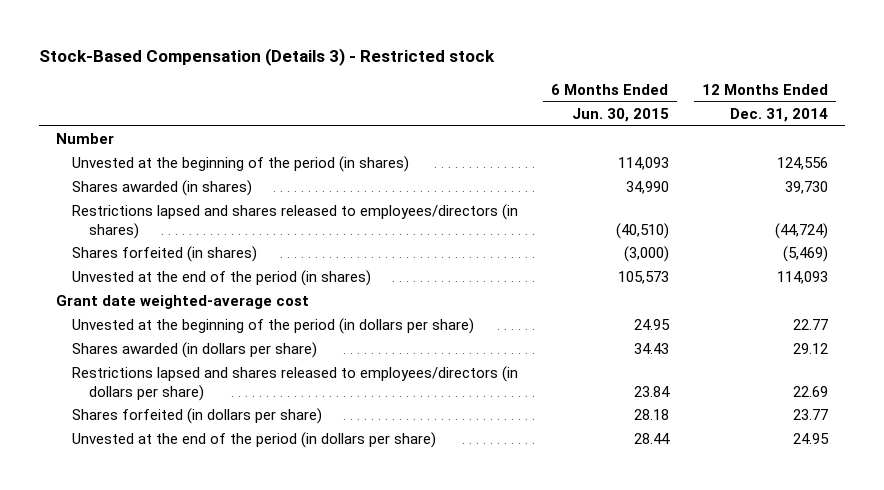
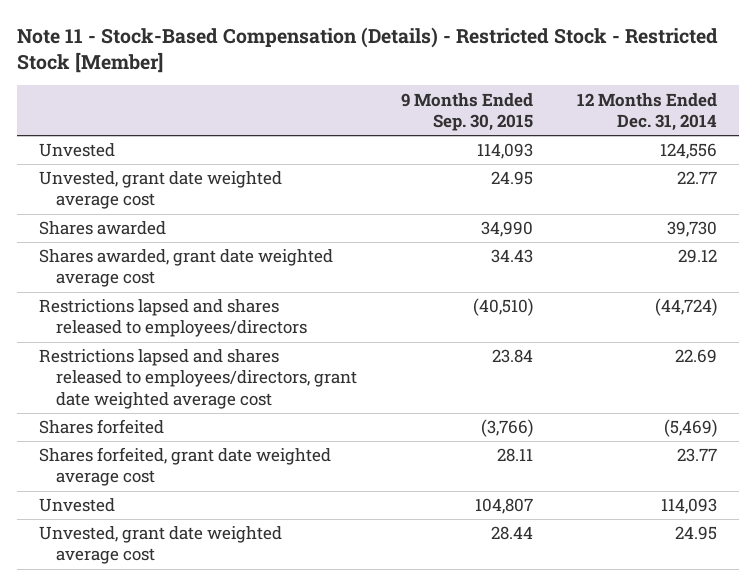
- Stock-Based Compensation (Details 3) - Restricted stock
+ Note 11 - Stock-Based Compensation (Details) - Restricted Stock - Restricted Stock [Member]
- | 6 Months Ended Jun. 30, 2015 | 12 Months Ended Dec. 31, 2014
+ | 9 Months Ended Sep. 30, 2015 | 12 Months Ended Dec. 31, 2014
- Number
- Unvested at the beginning of the period (in shares) | 114,093 | 124,556
- Shares awarded (in shares) | 34,990 | 39,730
- Restrictions lapsed and shares released to employees/directors (in shares) | (40,510) | (44,724)
- Shares forfeited (in shares) | (3,000) | (5,469)
- Unvested at the end of the period (in shares) | 105,573 | 114,093
- Grant date weighted-average cost
- Unvested at the beginning of the period (in dollars per share) | 24.95 | 22.77
- Shares awarded (in dollars per share) | 34.43 | 29.12
- Restrictions lapsed and shares released to employees/directors (in dollars per share) | 23.84 | 22.69
- Shares forfeited (in dollars per share) | 28.18 | 23.77
- Unvested at the end of the period (in dollars per share) | 28.44 | 24.95
+ Unvested | 114,093 | 124,556
+ Unvested, grant date weighted average cost | 24.95 | 22.77
+ Shares awarded | 34,990 | 39,730
+ Shares awarded, grant date weighted average cost | 34.43 | 29.12
+ Restrictions lapsed and shares released to employees/directors | (40,510) | (44,724)
+ Restrictions lapsed and shares released to employees/directors, grant date weighted average cost | 23.84 | 22.69
+ Shares forfeited | (3,766) | (5,469)
+ Shares forfeited, grant date weighted average cost | 28.11 | 23.77
+ Unvested | 104,807 | 114,093
+ Unvested, grant date weighted average cost | 28.44 | 24.95

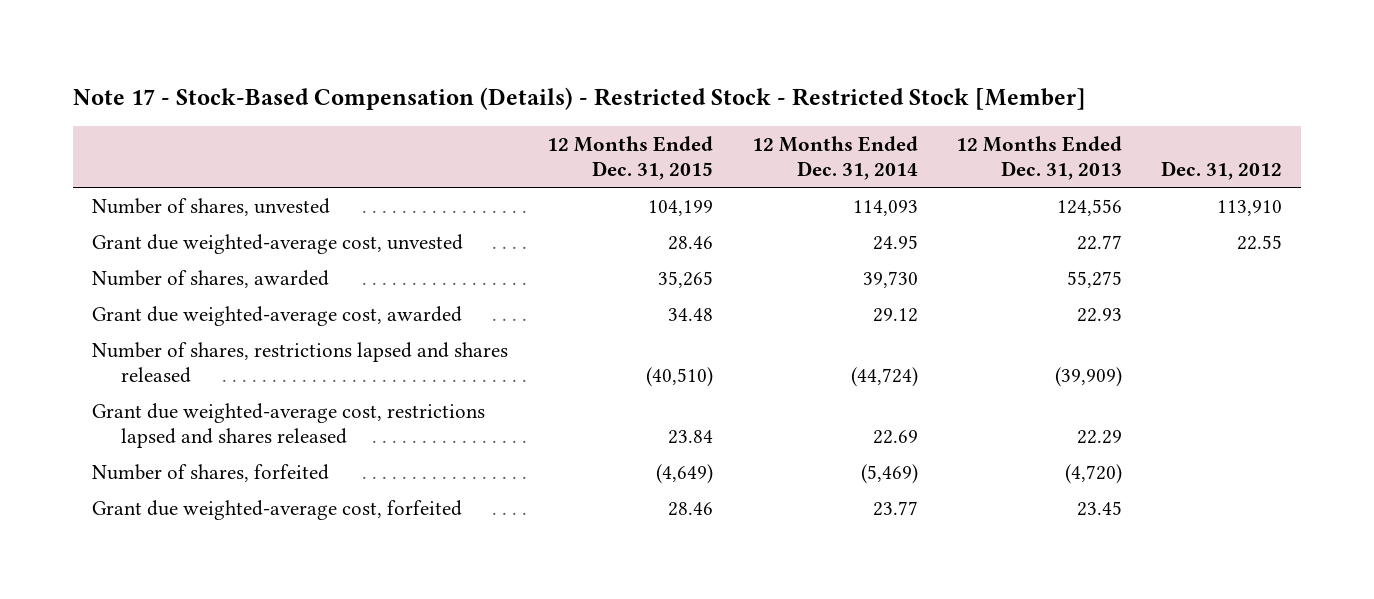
- Note 11 - Stock-Based Compensation (Details) - Restricted Stock - Restricted Stock [Member]
+ Note 17 - Stock-Based Compensation (Details) - Restricted Stock - Restricted Stock [Member]
- | 9 Months Ended Sep. 30, 2015 | 12 Months Ended Dec. 31, 2014
+ | 12 Months Ended Dec. 31, 2015 | 12 Months Ended Dec. 31, 2014 | 12 Months Ended Dec. 31, 2013 | Dec. 31, 2012
- Unvested | 114,093 | 124,556
- Unvested, grant date weighted average cost | 24.95 | 22.77
- Shares awarded | 34,990 | 39,730
- Shares awarded, grant date weighted average cost | 34.43 | 29.12
- Restrictions lapsed and shares released to employees/directors | (40,510) | (44,724)
- Restrictions lapsed and shares released to employees/directors, grant date weighted average cost | 23.84 | 22.69
- Shares forfeited | (3,766) | (5,469)
- Shares forfeited, grant date weighted average cost | 28.11 | 23.77
- Unvested | 104,807 | 114,093
- Unvested, grant date weighted average cost | 28.44 | 24.95
+ Number of shares, unvested | 104,199 | 114,093 | 124,556 | 113,910
+ Grant due weighted-average cost, unvested | 28.46 | 24.95 | 22.77 | 22.55
+ Number of shares, awarded | 35,265 | 39,730 | 55,275 |
+ Grant due weighted-average cost, awarded | 34.48 | 29.12 | 22.93 |
+ Number of shares, restrictions lapsed and shares released | (40,510) | (44,724) | (39,909) |
+ Grant due weighted-average cost, restrictions lapsed and shares released | 23.84 | 22.69 | 22.29 |
+ Number of shares, forfeited | (4,649) | (5,469) | (4,720) |
+ Grant due weighted-average cost, forfeited | 28.46 | 23.77 | 23.45 |

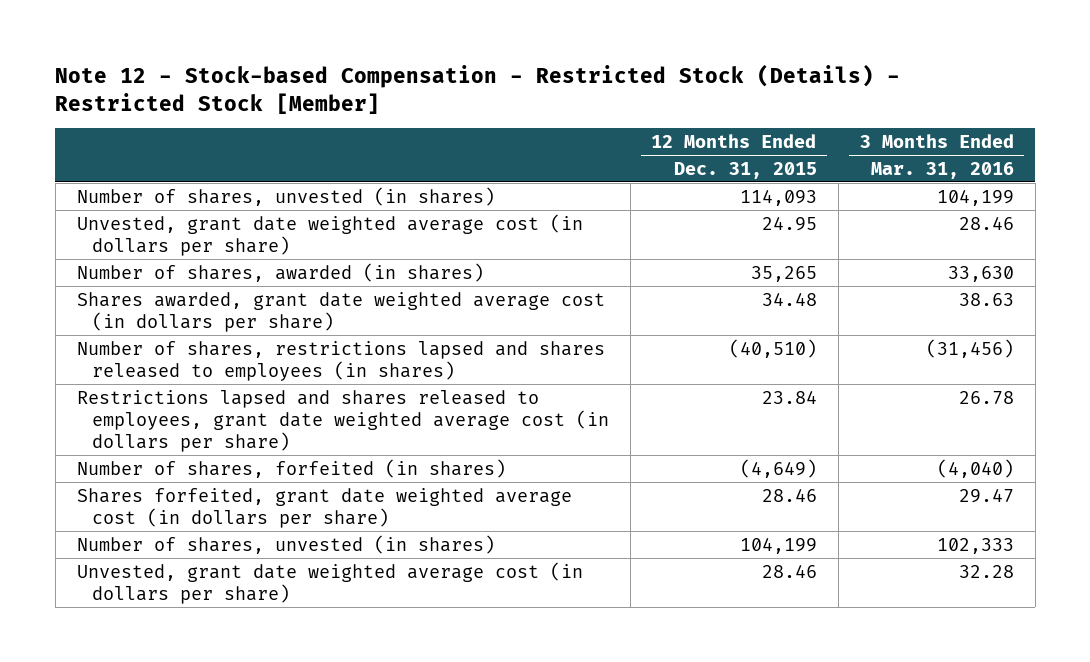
- Note 17 - Stock-Based Compensation (Details) - Restricted Stock - Restricted Stock [Member]
+ Note 12 - Stock-based Compensation - Restricted Stock (Details) - Restricted Stock [Member]
- | 12 Months Ended Dec. 31, 2015 | 12 Months Ended Dec. 31, 2014 | 12 Months Ended Dec. 31, 2013 | Dec. 31, 2012
+ | 12 Months Ended Dec. 31, 2015 | 3 Months Ended Mar. 31, 2016
- Number of shares, unvested | 104,199 | 114,093 | 124,556 | 113,910
- Grant due weighted-average cost, unvested | 28.46 | 24.95 | 22.77 | 22.55
- Number of shares, awarded | 35,265 | 39,730 | 55,275 |
- Grant due weighted-average cost, awarded | 34.48 | 29.12 | 22.93 |
- Number of shares, restrictions lapsed and shares released | (40,510) | (44,724) | (39,909) |
- Grant due weighted-average cost, restrictions lapsed and shares released | 23.84 | 22.69 | 22.29 |
- Number of shares, forfeited | (4,649) | (5,469) | (4,720) |
- Grant due weighted-average cost, forfeited | 28.46 | 23.77 | 23.45 |
+ Number of shares, unvested (in shares) | 114,093 | 104,199
+ Unvested, grant date weighted average cost (in dollars per share) | 24.95 | 28.46
+ Number of shares, awarded (in shares) | 35,265 | 33,630
+ Shares awarded, grant date weighted average cost (in dollars per share) | 34.48 | 38.63
+ Number of shares, restrictions lapsed and shares released to employees (in shares) | (40,510) | (31,456)
+ Restrictions lapsed and shares released to employees, grant date weighted average cost (in dollars per share) | 23.84 | 26.78
+ Number of shares, forfeited (in shares) | (4,649) | (4,040)
+ Shares forfeited, grant date weighted average cost (in dollars per share) | 28.46 | 29.47
+ Number of shares, unvested (in shares) | 104,199 | 102,333
+ Unvested, grant date weighted average cost (in dollars per share) | 28.46 | 32.28

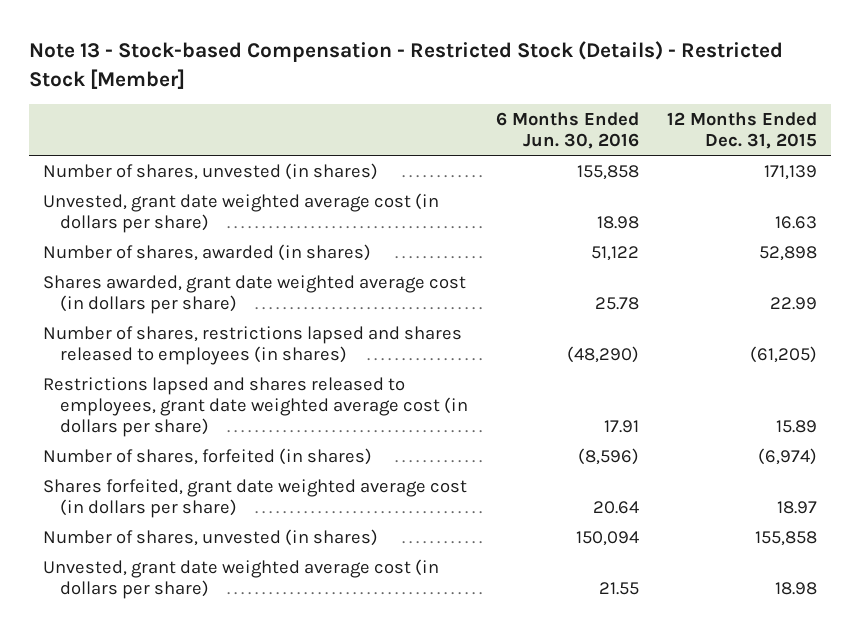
- Note 12 - Stock-based Compensation - Restricted Stock (Details) - Restricted Stock [Member]
+ Note 13 - Stock-based Compensation - Restricted Stock (Details) - Restricted Stock [Member]
- | 12 Months Ended Dec. 31, 2015 | 3 Months Ended Mar. 31, 2016
+ | 6 Months Ended Jun. 30, 2016 | 12 Months Ended Dec. 31, 2015
- Number of shares, unvested (in shares) | 114,093 | 104,199
- Unvested, grant date weighted average cost (in dollars per share) | 24.95 | 28.46
- Number of shares, awarded (in shares) | 35,265 | 33,630
- Shares awarded, grant date weighted average cost (in dollars per share) | 34.48 | 38.63
- Number of shares, restrictions lapsed and shares released to employees (in shares) | (40,510) | (31,456)
- Restrictions lapsed and shares released to employees, grant date weighted average cost (in dollars per share) | 23.84 | 26.78
- Number of shares, forfeited (in shares) | (4,649) | (4,040)
- Shares forfeited, grant date weighted average cost (in dollars per share) | 28.46 | 29.47
- Number of shares, unvested (in shares) | 104,199 | 102,333
- Unvested, grant date weighted average cost (in dollars per share) | 28.46 | 32.28
+ Number of shares, unvested (in shares) | 155,858 | 171,139
+ Unvested, grant date weighted average cost (in dollars per share) | 18.98 | 16.63
+ Number of shares, awarded (in shares) | 51,122 | 52,898
+ Shares awarded, grant date weighted average cost (in dollars per share) | 25.78 | 22.99
+ Number of shares, restrictions lapsed and shares released to employees (in shares) | (48,290) | (61,205)
+ Restrictions lapsed and shares released to employees, grant date weighted average cost (in dollars per share) | 17.91 | 15.89
+ Number of shares, forfeited (in shares) | (8,596) | (6,974)
+ Shares forfeited, grant date weighted average cost (in dollars per share) | 20.64 | 18.97
+ Number of shares, unvested (in shares) | 150,094 | 155,858
+ Unvested, grant date weighted average cost (in dollars per share) | 21.55 | 18.98

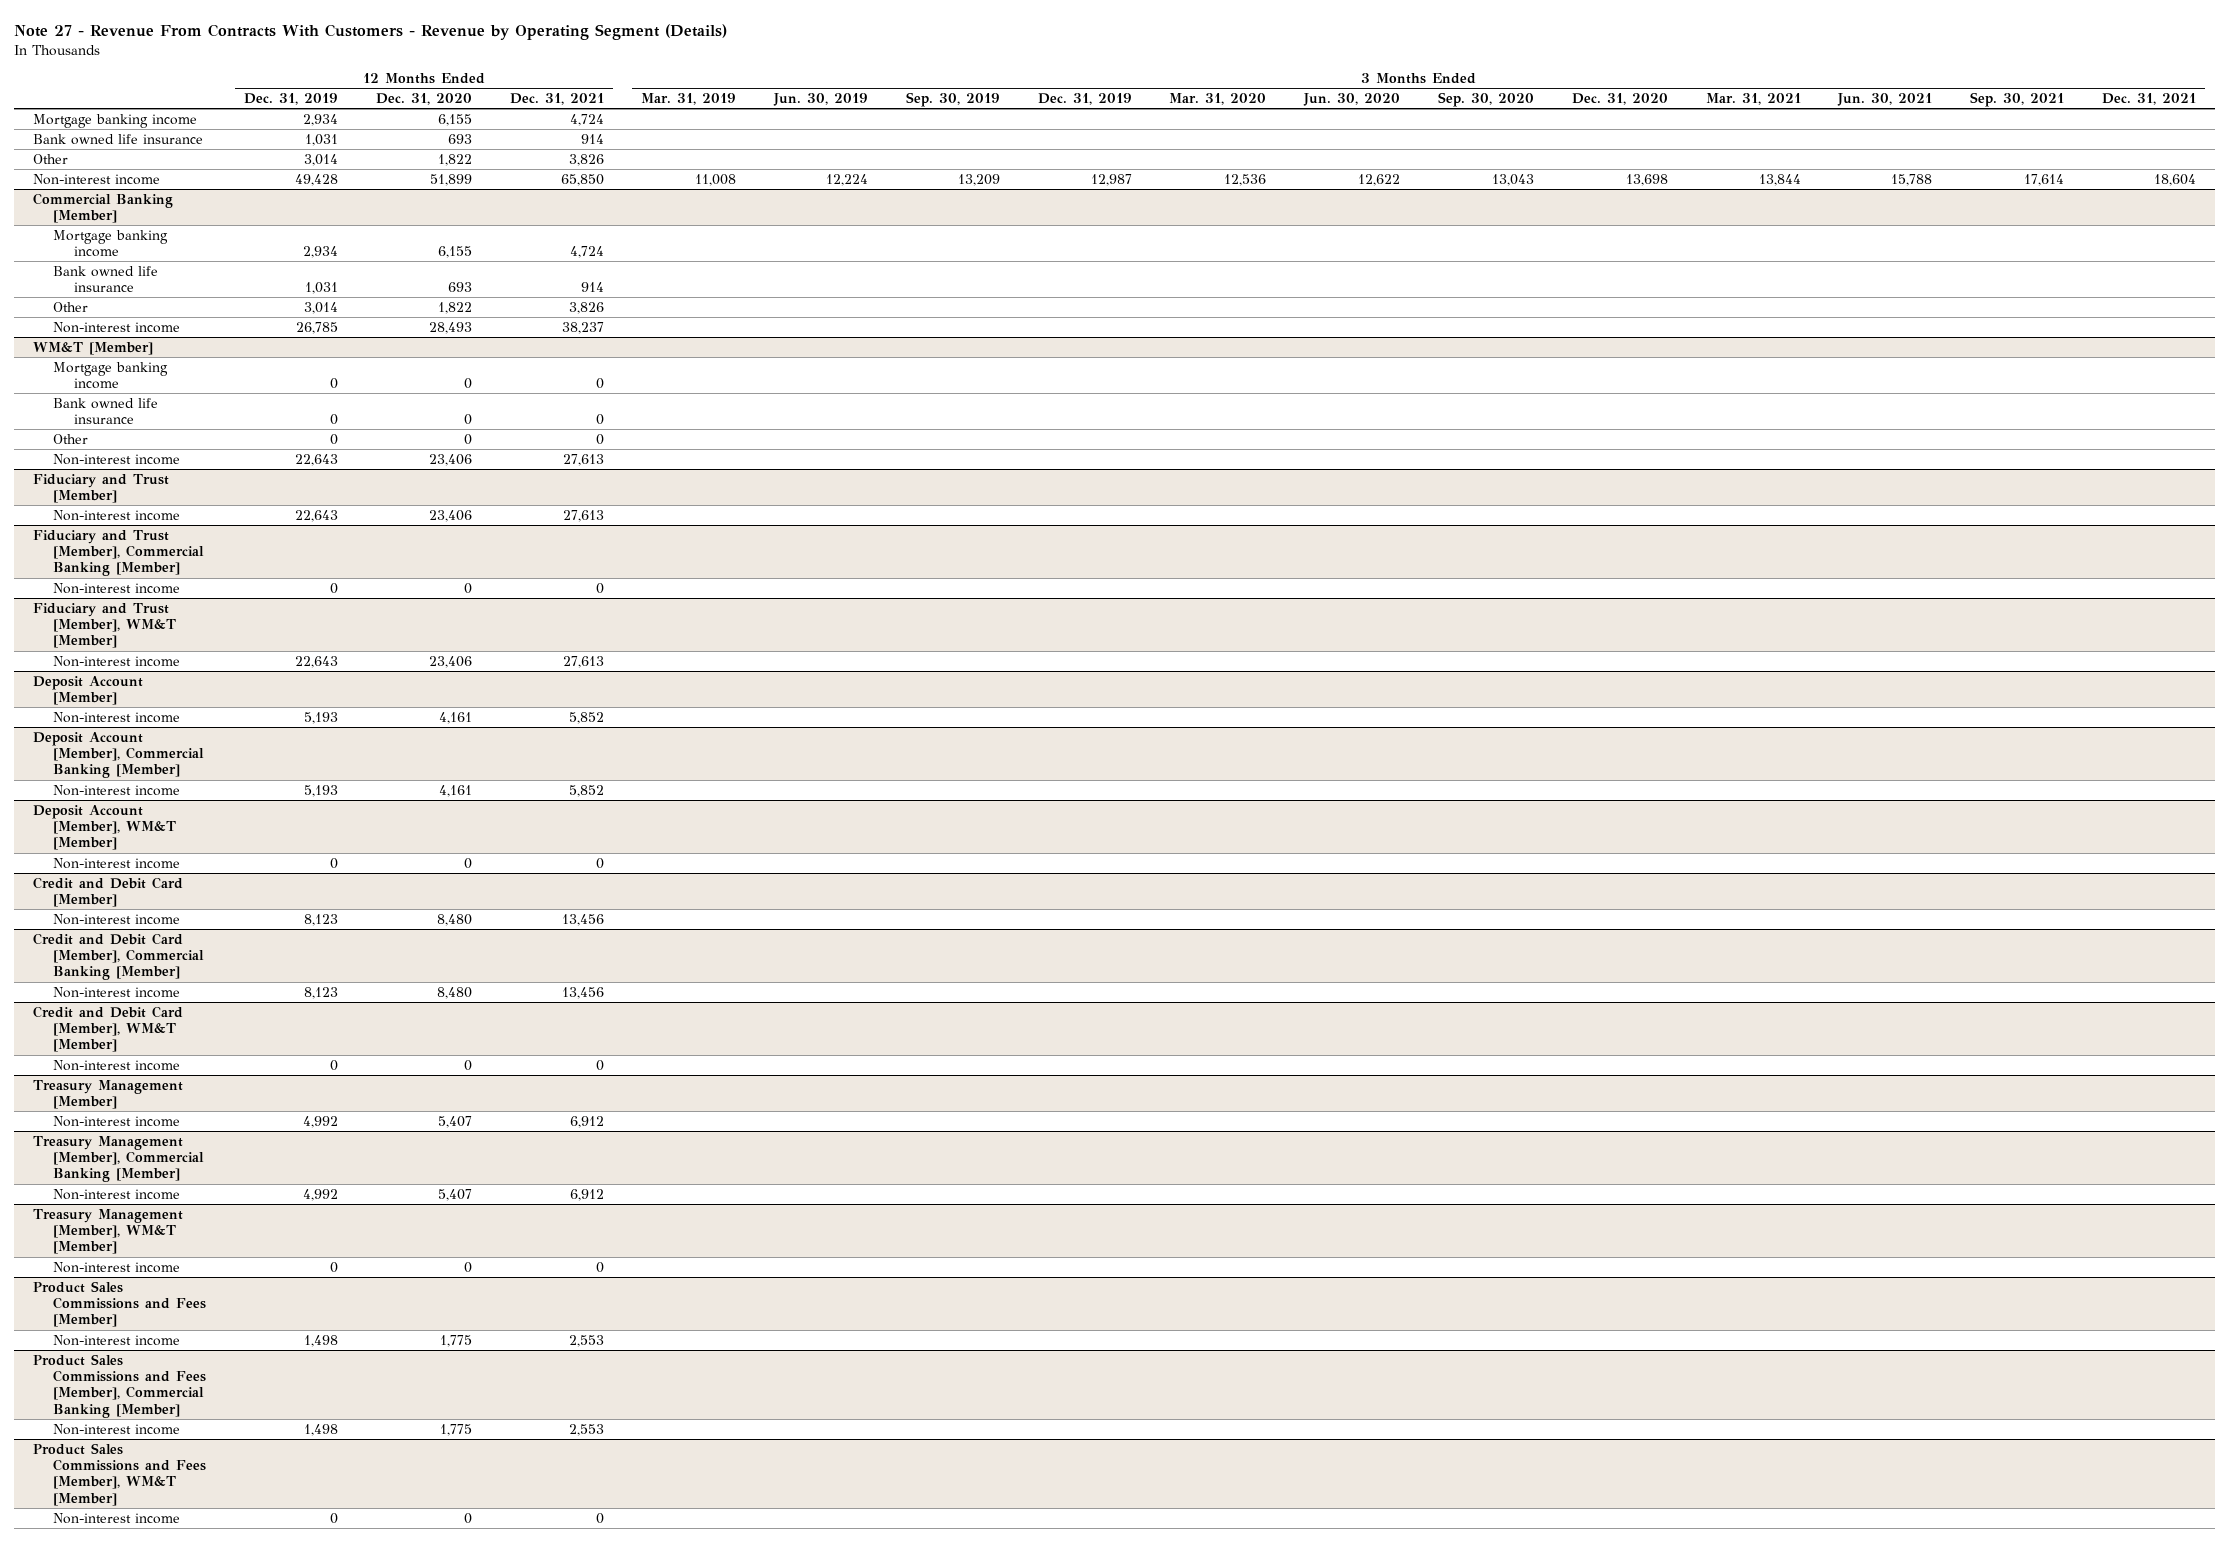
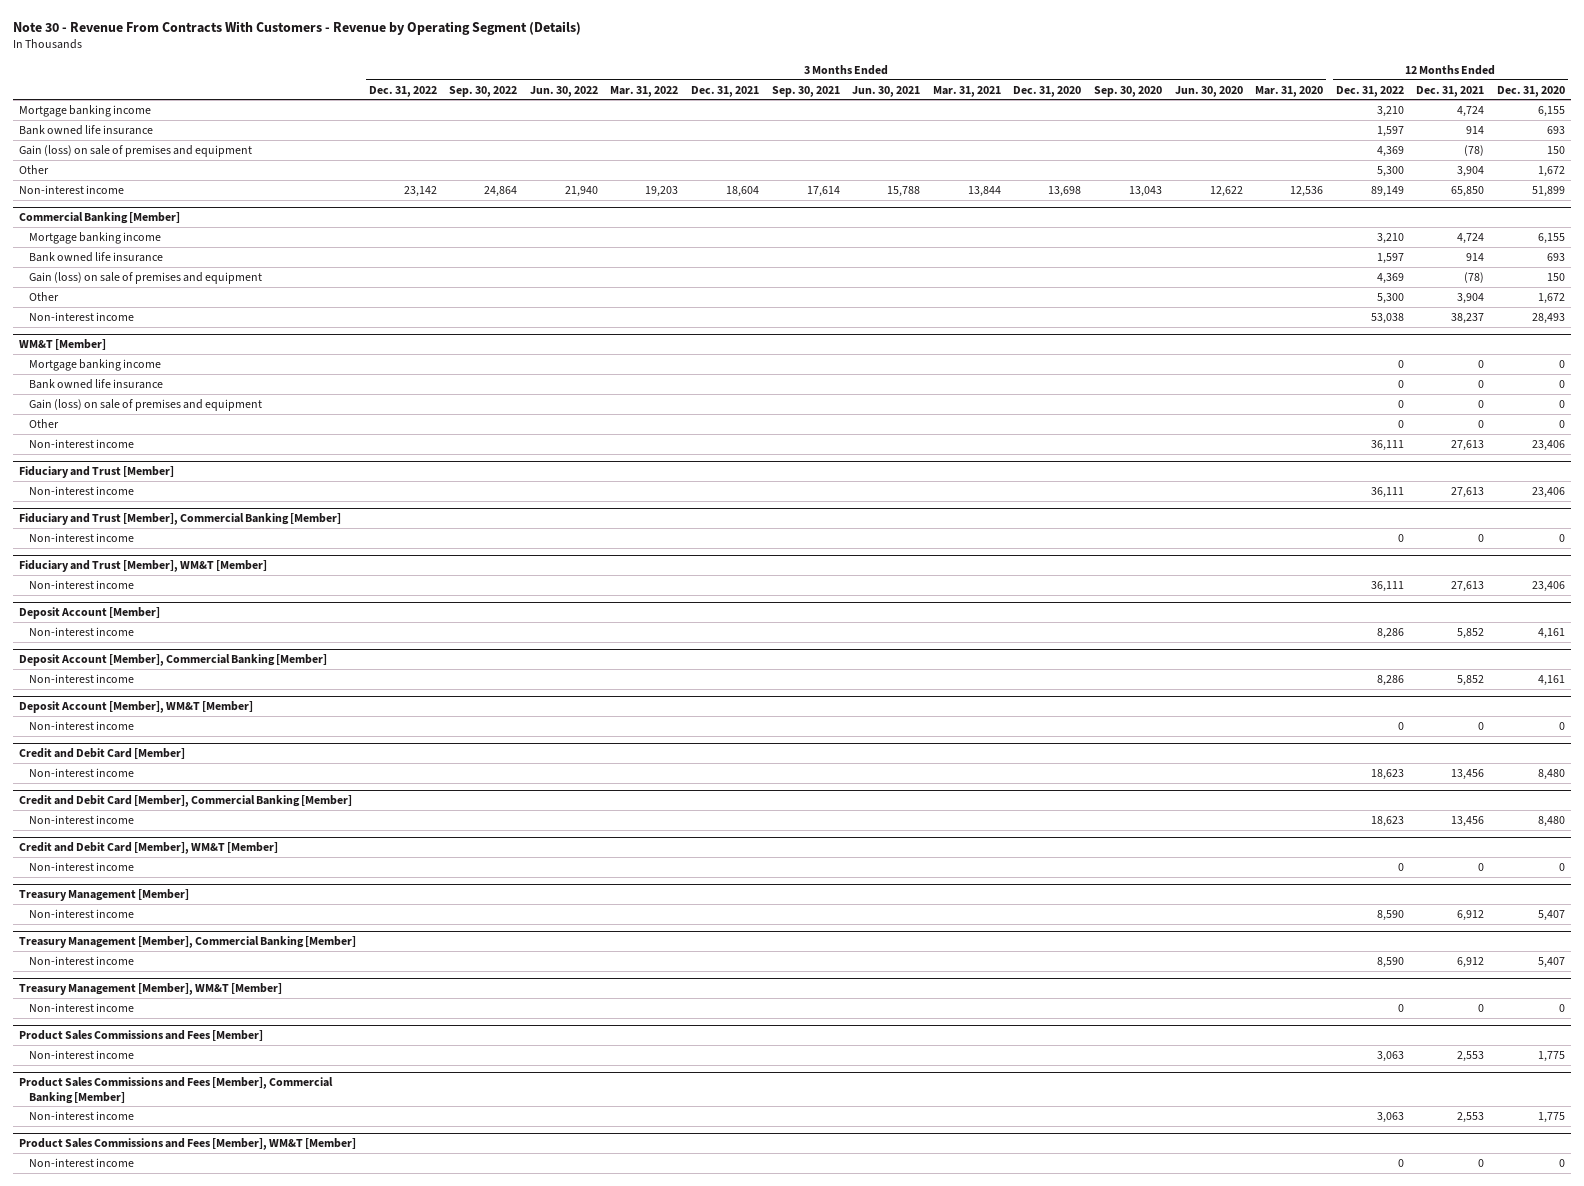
- Note 27 - Revenue From Contracts With Customers - Revenue by Operating Segment (Details)
+ Note 30 - Revenue From Contracts With Customers - Revenue by Operating Segment (Details)
- | 12 Months Ended Dec. 31, 2019 | 12 Months Ended Dec. 31, 2020 | 12 Months Ended Dec. 31, 2021 | 3 Months Ended Mar. 31, 2019 | 3 Months Ended Jun. 30, 2019 | 3 Months Ended Sep. 30, 2019 | 3 Months Ended Dec. 31, 2019 | 3 Months Ended Mar. 31, 2020 | 3 Months Ended Jun. 30, 2020 | 3 Months Ended Sep. 30, 2020 | 3 Months Ended Dec. 31, 2020 | 3 Months Ended Mar. 31, 2021 | 3 Months Ended Jun. 30, 2021 | 3 Months Ended Sep. 30, 2021 | 3 Months Ended Dec. 31, 2021
+ | 3 Months Ended Dec. 31, 2022 | 3 Months Ended Sep. 30, 2022 | 3 Months Ended Jun. 30, 2022 | 3 Months Ended Mar. 31, 2022 | 3 Months Ended Dec. 31, 2021 | 3 Months Ended Sep. 30, 2021 | 3 Months Ended Jun. 30, 2021 | 3 Months Ended Mar. 31, 2021 | 3 Months Ended Dec. 31, 2020 | 3 Months Ended Sep. 30, 2020 | 3 Months Ended Jun. 30, 2020 | 3 Months Ended Mar. 31, 2020 | 12 Months Ended Dec. 31, 2022 | 12 Months Ended Dec. 31, 2021 | 12 Months Ended Dec. 31, 2020
- Other | 3,014 | 1,822 | 3,826 | | | | | | | | | | | |
+ Gain (loss) on sale of premises and equipment | | | | | | | | | | | | | 4,369 | (78) | 150
+ Other | | | | | | | | | | | | | 5,300 | 3,904 | 1,672
@ Commercial Banking [Member]
- Other | 3,014 | 1,822 | 3,826 | | | | | | | | | | | |
+ Gain (loss) on sale of premises and equipment | | | | | | | | | | | | | 4,369 | (78) | 150
+ Other | | | | | | | | | | | | | 5,300 | 3,904 | 1,672
@ WM&T [Member]
+ Gain (loss) on sale of premises and equipment | | | | | | | | | | | | | 0 | 0 | 0

